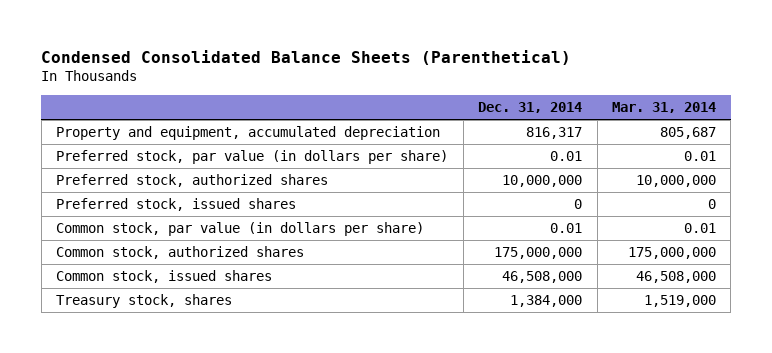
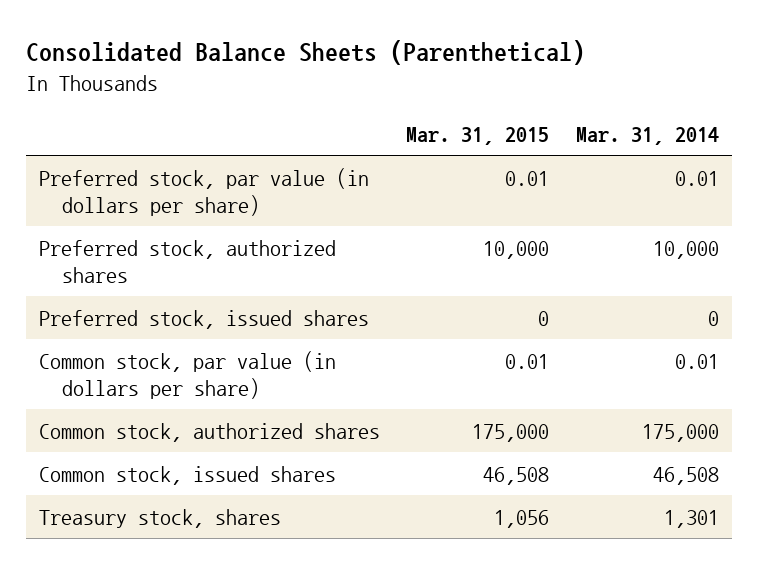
- Condensed Consolidated Balance Sheets (Parenthetical)
+ Consolidated Balance Sheets (Parenthetical)
- | Dec. 31, 2014 | Mar. 31, 2014
+ | Mar. 31, 2015 | Mar. 31, 2014
- Property and equipment, accumulated depreciation | 816,317 | 805,687
- Preferred stock, authorized shares | 10,000,000 | 10,000,000
+ Preferred stock, authorized shares | 10,000 | 10,000
- Common stock, authorized shares | 175,000,000 | 175,000,000
- Common stock, issued shares | 46,508,000 | 46,508,000
- Treasury stock, shares | 1,384,000 | 1,519,000
+ Common stock, authorized shares | 175,000 | 175,000
+ Common stock, issued shares | 46,508 | 46,508
+ Treasury stock, shares | 1,056 | 1,301

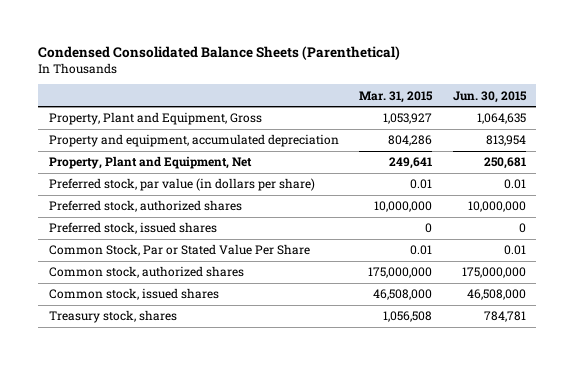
- Consolidated Balance Sheets (Parenthetical)
+ Condensed Consolidated Balance Sheets (Parenthetical)
- | Mar. 31, 2015 | Mar. 31, 2014
+ | Mar. 31, 2015 | Jun. 30, 2015
+ Property, Plant and Equipment, Gross | 1,053,927 | 1,064,635
+ Property and equipment, accumulated depreciation | 804,286 | 813,954
+ Property, Plant and Equipment, Net | 249,641 | 250,681
- Preferred stock, authorized shares | 10,000 | 10,000
+ Preferred stock, authorized shares | 10,000,000 | 10,000,000
- Common stock, par value (in dollars per share) | 0.01 | 0.01
- Common stock, authorized shares | 175,000 | 175,000
- Common stock, issued shares | 46,508 | 46,508
- Treasury stock, shares | 1,056 | 1,301
+ Common Stock, Par or Stated Value Per Share | 0.01 | 0.01
+ Common stock, authorized shares | 175,000,000 | 175,000,000
+ Common stock, issued shares | 46,508,000 | 46,508,000
+ Treasury stock, shares | 1,056,508 | 784,781

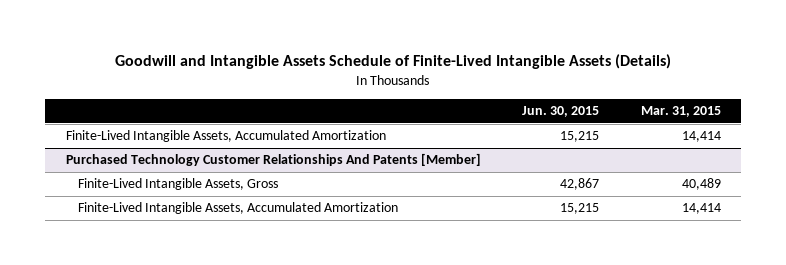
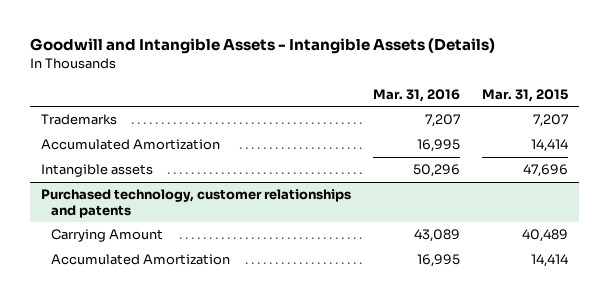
- Goodwill and Intangible Assets Schedule of Finite-Lived Intangible Assets (Details)
+ Goodwill and Intangible Assets - Intangible Assets (Details)
- | Jun. 30, 2015 | Mar. 31, 2015
+ | Mar. 31, 2016 | Mar. 31, 2015
- Finite-Lived Intangible Assets, Accumulated Amortization | 15,215 | 14,414
- Purchased Technology Customer Relationships And Patents [Member]
- Finite-Lived Intangible Assets, Gross | 42,867 | 40,489
- Finite-Lived Intangible Assets, Accumulated Amortization | 15,215 | 14,414
+ Trademarks | 7,207 | 7,207
+ Accumulated Amortization | 16,995 | 14,414
+ Intangible assets | 50,296 | 47,696
+ Purchased technology, customer relationships and patents
+ Carrying Amount | 43,089 | 40,489
+ Accumulated Amortization | 16,995 | 14,414

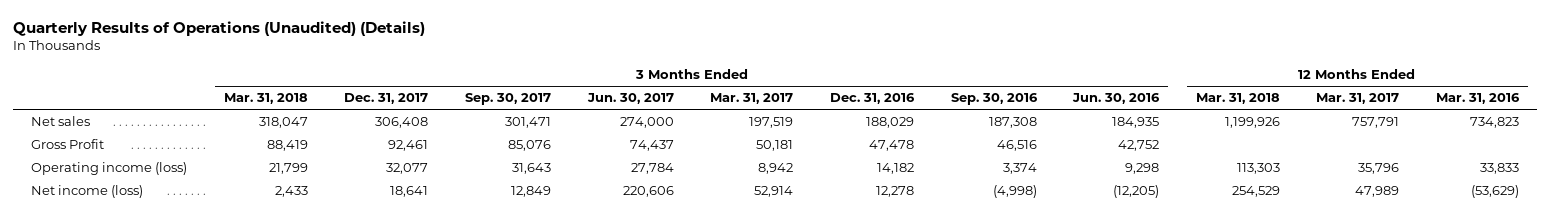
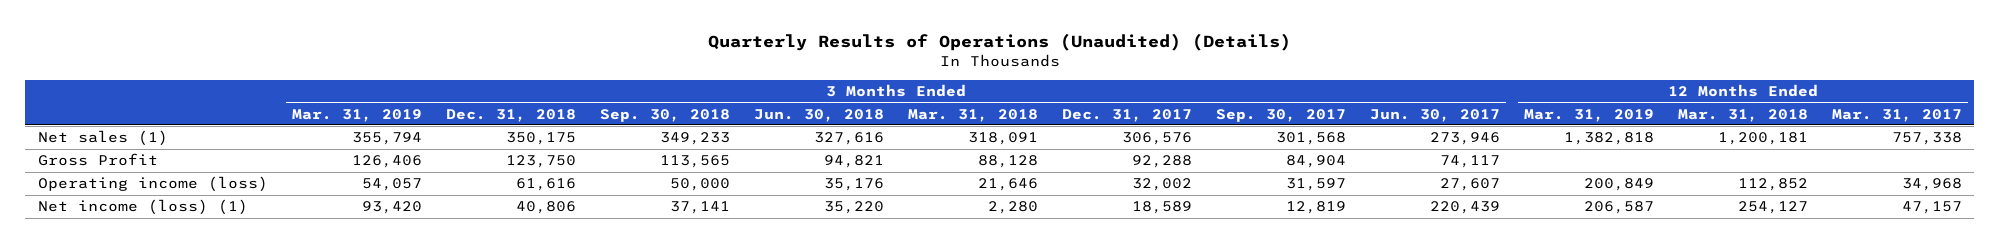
- | 3 Months Ended Mar. 31, 2018 | 3 Months Ended Dec. 31, 2017 | 3 Months Ended Sep. 30, 2017 | 3 Months Ended Jun. 30, 2017 | 3 Months Ended Mar. 31, 2017 | 3 Months Ended Dec. 31, 2016 | 3 Months Ended Sep. 30, 2016 | 3 Months Ended Jun. 30, 2016 | 12 Months Ended Mar. 31, 2018 | 12 Months Ended Mar. 31, 2017 | 12 Months Ended Mar. 31, 2016
+ | 3 Months Ended Mar. 31, 2019 | 3 Months Ended Dec. 31, 2018 | 3 Months Ended Sep. 30, 2018 | 3 Months Ended Jun. 30, 2018 | 3 Months Ended Mar. 31, 2018 | 3 Months Ended Dec. 31, 2017 | 3 Months Ended Sep. 30, 2017 | 3 Months Ended Jun. 30, 2017 | 12 Months Ended Mar. 31, 2019 | 12 Months Ended Mar. 31, 2018 | 12 Months Ended Mar. 31, 2017
- Net sales | 318,047 | 306,408 | 301,471 | 274,000 | 197,519 | 188,029 | 187,308 | 184,935 | 1,199,926 | 757,791 | 734,823
- Gross Profit | 88,419 | 92,461 | 85,076 | 74,437 | 50,181 | 47,478 | 46,516 | 42,752 | | |
- Operating income (loss) | 21,799 | 32,077 | 31,643 | 27,784 | 8,942 | 14,182 | 3,374 | 9,298 | 113,303 | 35,796 | 33,833
- Net income (loss) | 2,433 | 18,641 | 12,849 | 220,606 | 52,914 | 12,278 | (4,998) | (12,205) | 254,529 | 47,989 | (53,629)
+ Net sales (1) | 355,794 | 350,175 | 349,233 | 327,616 | 318,091 | 306,576 | 301,568 | 273,946 | 1,382,818 | 1,200,181 | 757,338
+ Gross Profit | 126,406 | 123,750 | 113,565 | 94,821 | 88,128 | 92,288 | 84,904 | 74,117 | | |
+ Operating income (loss) | 54,057 | 61,616 | 50,000 | 35,176 | 21,646 | 32,002 | 31,597 | 27,607 | 200,849 | 112,852 | 34,968
+ Net income (loss) (1) | 93,420 | 40,806 | 37,141 | 35,220 | 2,280 | 18,589 | 12,819 | 220,439 | 206,587 | 254,127 | 47,157

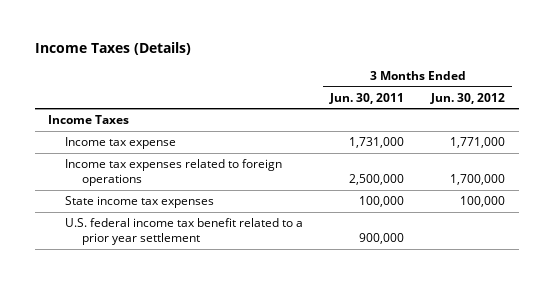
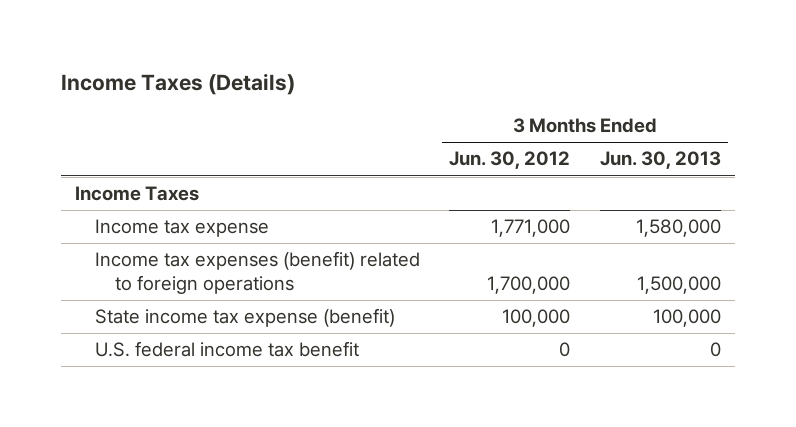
- | 3 Months Ended Jun. 30, 2011 | 3 Months Ended Jun. 30, 2012
+ | 3 Months Ended Jun. 30, 2012 | 3 Months Ended Jun. 30, 2013
- Income tax expenses related to foreign operations | 2,500,000 | 1,700,000
- State income tax expenses | 100,000 | 100,000
- U.S. federal income tax benefit related to a prior year settlement | 900,000 |
+ Income tax expenses (benefit) related to foreign operations | 1,700,000 | 1,500,000
+ State income tax expense (benefit) | 100,000 | 100,000
+ U.S. federal income tax benefit | 0 | 0

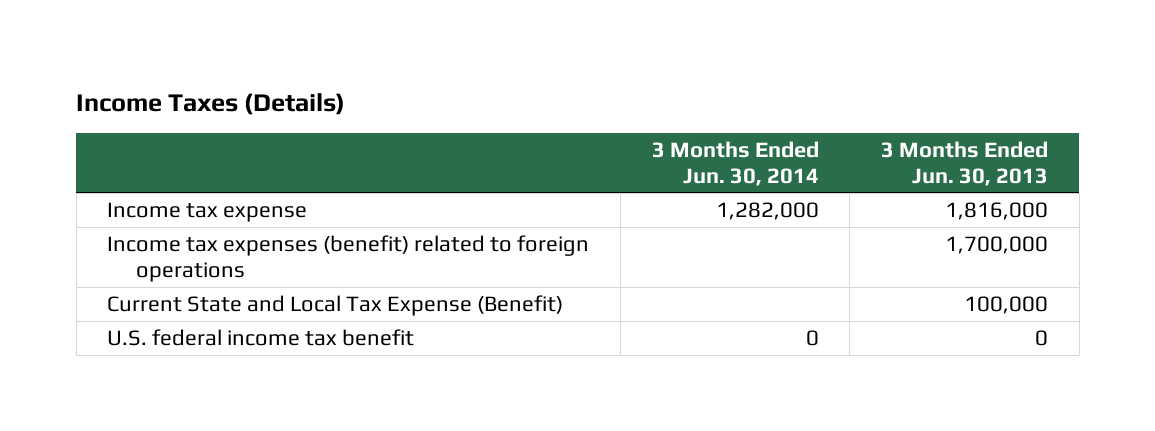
- | 3 Months Ended Jun. 30, 2012 | 3 Months Ended Jun. 30, 2013
+ | 3 Months Ended Jun. 30, 2014 | 3 Months Ended Jun. 30, 2013
- Income Taxes
- Income tax expense | 1,771,000 | 1,580,000
- Income tax expenses (benefit) related to foreign operations | 1,700,000 | 1,500,000
- State income tax expense (benefit) | 100,000 | 100,000
+ Income tax expense | 1,282,000 | 1,816,000
+ Income tax expenses (benefit) related to foreign operations | | 1,700,000
+ Current State and Local Tax Expense (Benefit) | | 100,000

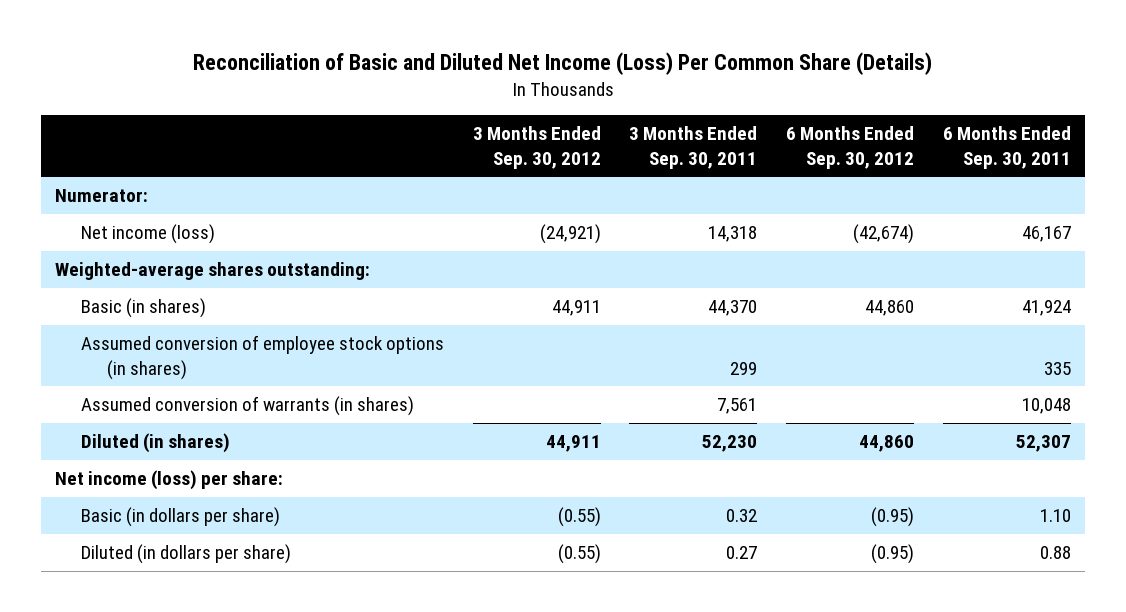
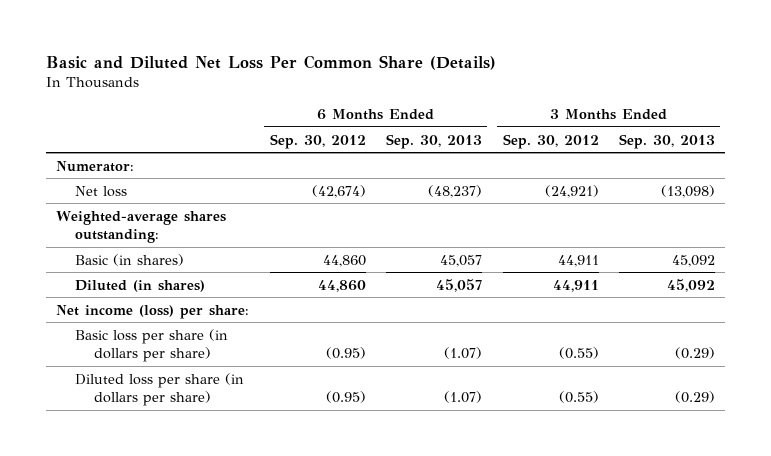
- Reconciliation of Basic and Diluted Net Income (Loss) Per Common Share (Details)
+ Basic and Diluted Net Loss Per Common Share (Details)
- | 3 Months Ended Sep. 30, 2012 | 3 Months Ended Sep. 30, 2011 | 6 Months Ended Sep. 30, 2012 | 6 Months Ended Sep. 30, 2011
+ | 6 Months Ended Sep. 30, 2012 | 6 Months Ended Sep. 30, 2013 | 3 Months Ended Sep. 30, 2012 | 3 Months Ended Sep. 30, 2013
- Net income (loss) | (24,921) | 14,318 | (42,674) | 46,167
+ Net loss | (42,674) | (48,237) | (24,921) | (13,098)
- Assumed conversion of employee stock options (in shares) | | 299 | | 335
- Assumed conversion of warrants (in shares) | | 7,561 | | 10,048
- Basic (in dollars per share) | (0.55) | 0.32 | (0.95) | 1.10
- Diluted (in dollars per share) | (0.55) | 0.27 | (0.95) | 0.88
+ Basic loss per share (in dollars per share) | (0.95) | (1.07) | (0.55) | (0.29)
+ Diluted loss per share (in dollars per share) | (0.95) | (1.07) | (0.55) | (0.29)

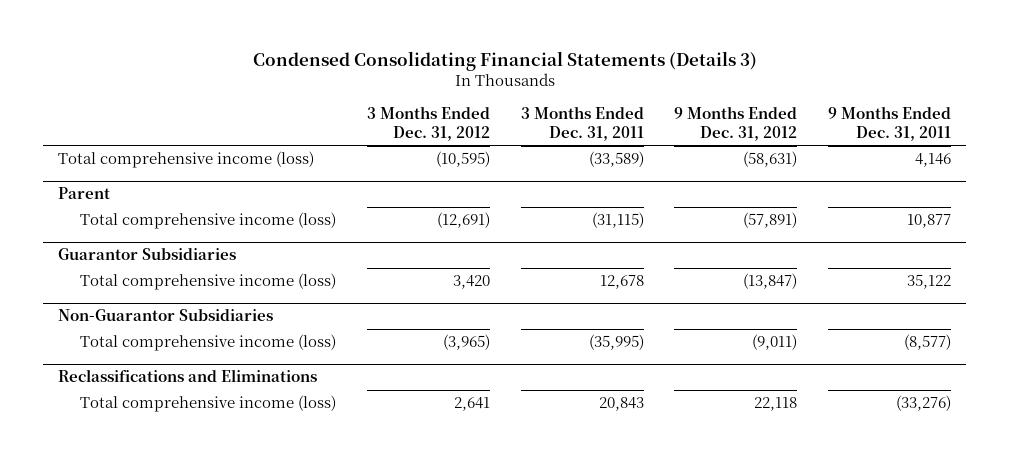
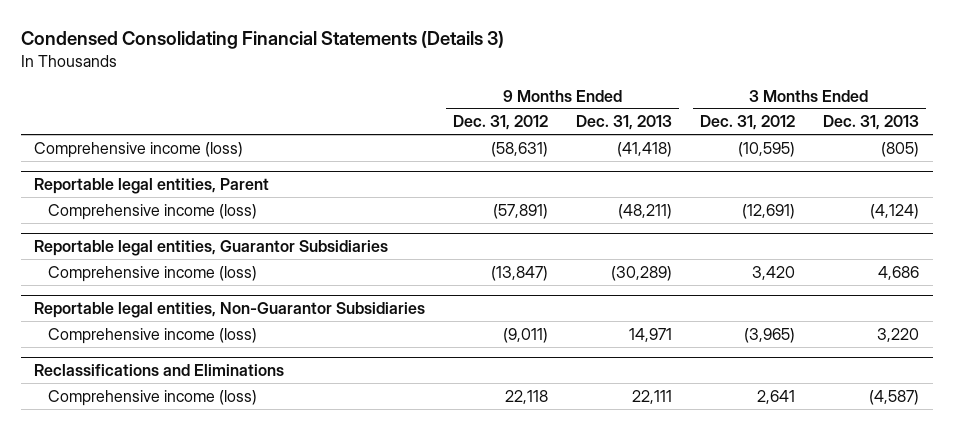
- | 3 Months Ended Dec. 31, 2012 | 3 Months Ended Dec. 31, 2011 | 9 Months Ended Dec. 31, 2012 | 9 Months Ended Dec. 31, 2011
+ | 9 Months Ended Dec. 31, 2012 | 9 Months Ended Dec. 31, 2013 | 3 Months Ended Dec. 31, 2012 | 3 Months Ended Dec. 31, 2013
- Total comprehensive income (loss) | (10,595) | (33,589) | (58,631) | 4,146
- Parent
- Total comprehensive income (loss) | (12,691) | (31,115) | (57,891) | 10,877
- Guarantor Subsidiaries
- Total comprehensive income (loss) | 3,420 | 12,678 | (13,847) | 35,122
- Non-Guarantor Subsidiaries
- Total comprehensive income (loss) | (3,965) | (35,995) | (9,011) | (8,577)
+ Comprehensive income (loss) | (58,631) | (41,418) | (10,595) | (805)
+ Reportable legal entities, Parent
+ Comprehensive income (loss) | (57,891) | (48,211) | (12,691) | (4,124)
+ Reportable legal entities, Guarantor Subsidiaries
+ Comprehensive income (loss) | (13,847) | (30,289) | 3,420 | 4,686
+ Reportable legal entities, Non-Guarantor Subsidiaries
+ Comprehensive income (loss) | (9,011) | 14,971 | (3,965) | 3,220
@ Reclassifications and Eliminations
- Total comprehensive income (loss) | 2,641 | 20,843 | 22,118 | (33,276)
+ Comprehensive income (loss) | 22,118 | 22,111 | 2,641 | (4,587)

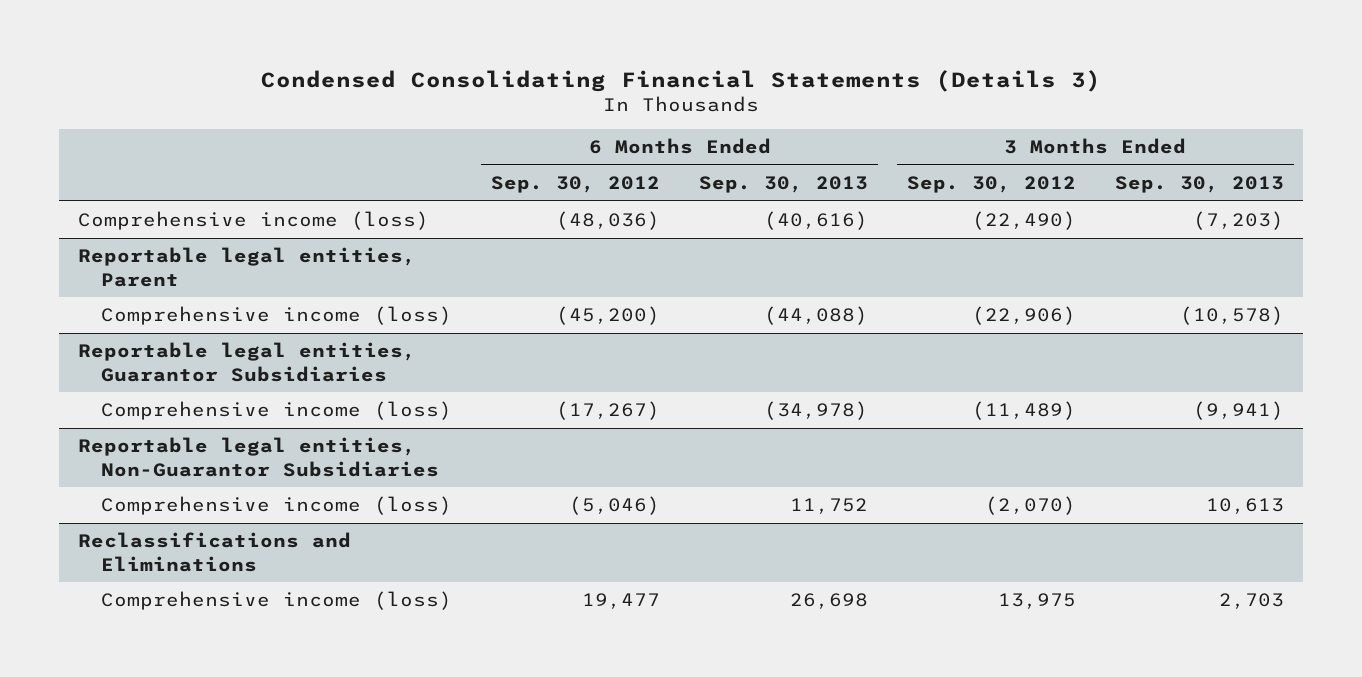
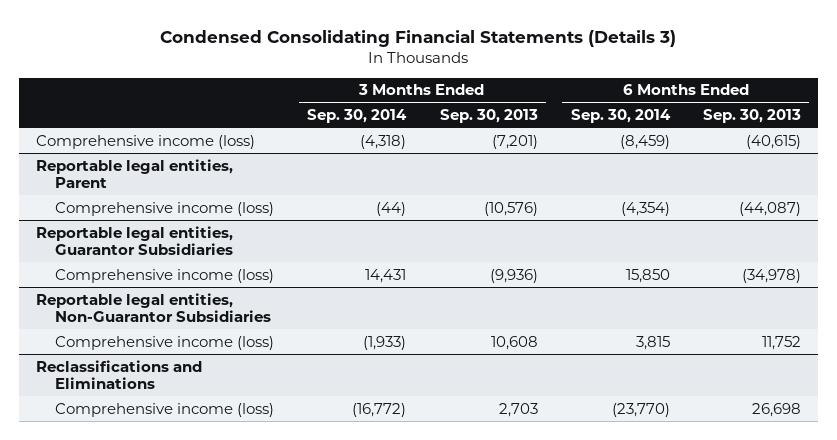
- | 6 Months Ended Sep. 30, 2012 | 6 Months Ended Sep. 30, 2013 | 3 Months Ended Sep. 30, 2012 | 3 Months Ended Sep. 30, 2013
+ | 3 Months Ended Sep. 30, 2014 | 3 Months Ended Sep. 30, 2013 | 6 Months Ended Sep. 30, 2014 | 6 Months Ended Sep. 30, 2013
- Comprehensive income (loss) | (48,036) | (40,616) | (22,490) | (7,203)
+ Comprehensive income (loss) | (4,318) | (7,201) | (8,459) | (40,615)
@ Reportable legal entities, Parent
- Comprehensive income (loss) | (45,200) | (44,088) | (22,906) | (10,578)
+ Comprehensive income (loss) | (44) | (10,576) | (4,354) | (44,087)
@ Reportable legal entities, Guarantor Subsidiaries
- Comprehensive income (loss) | (17,267) | (34,978) | (11,489) | (9,941)
+ Comprehensive income (loss) | 14,431 | (9,936) | 15,850 | (34,978)
@ Reportable legal entities, Non-Guarantor Subsidiaries
- Comprehensive income (loss) | (5,046) | 11,752 | (2,070) | 10,613
+ Comprehensive income (loss) | (1,933) | 10,608 | 3,815 | 11,752

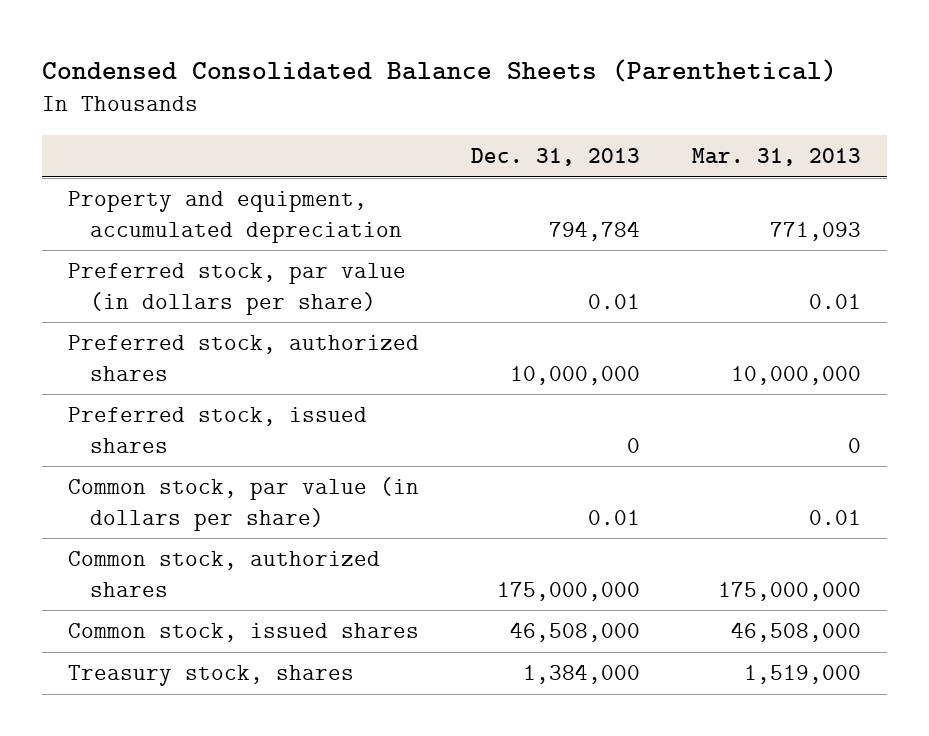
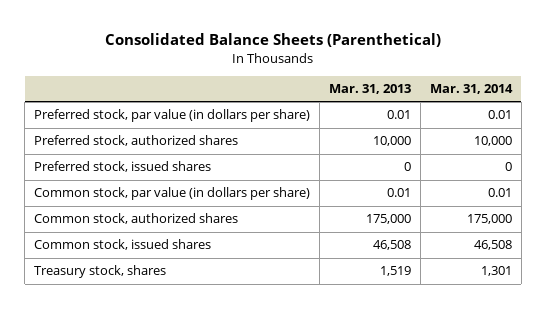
- Condensed Consolidated Balance Sheets (Parenthetical)
+ Consolidated Balance Sheets (Parenthetical)
- | Dec. 31, 2013 | Mar. 31, 2013
+ | Mar. 31, 2013 | Mar. 31, 2014
- Property and equipment, accumulated depreciation | 794,784 | 771,093
- Preferred stock, authorized shares | 10,000,000 | 10,000,000
+ Preferred stock, authorized shares | 10,000 | 10,000
- Common stock, authorized shares | 175,000,000 | 175,000,000
- Common stock, issued shares | 46,508,000 | 46,508,000
- Treasury stock, shares | 1,384,000 | 1,519,000
+ Common stock, authorized shares | 175,000 | 175,000
+ Common stock, issued shares | 46,508 | 46,508
+ Treasury stock, shares | 1,519 | 1,301

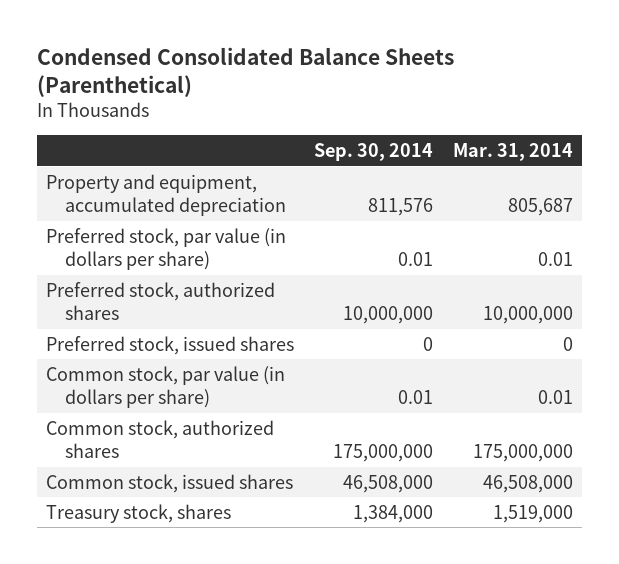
- Consolidated Balance Sheets (Parenthetical)
+ Condensed Consolidated Balance Sheets (Parenthetical)
- | Mar. 31, 2013 | Mar. 31, 2014
+ | Sep. 30, 2014 | Mar. 31, 2014
+ Property and equipment, accumulated depreciation | 811,576 | 805,687
- Preferred stock, authorized shares | 10,000 | 10,000
+ Preferred stock, authorized shares | 10,000,000 | 10,000,000
- Common stock, authorized shares | 175,000 | 175,000
- Common stock, issued shares | 46,508 | 46,508
- Treasury stock, shares | 1,519 | 1,301
+ Common stock, authorized shares | 175,000,000 | 175,000,000
+ Common stock, issued shares | 46,508,000 | 46,508,000
+ Treasury stock, shares | 1,384,000 | 1,519,000

